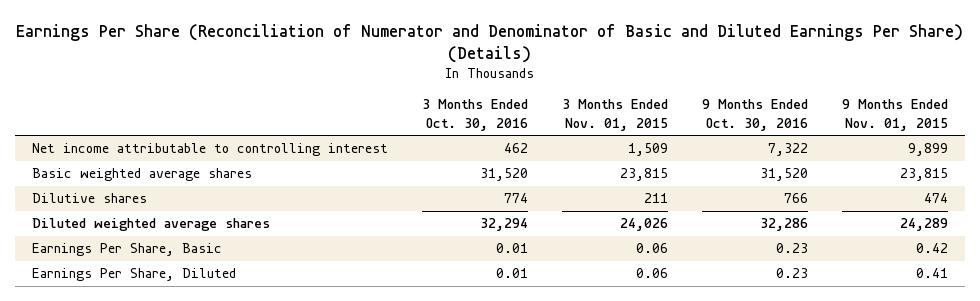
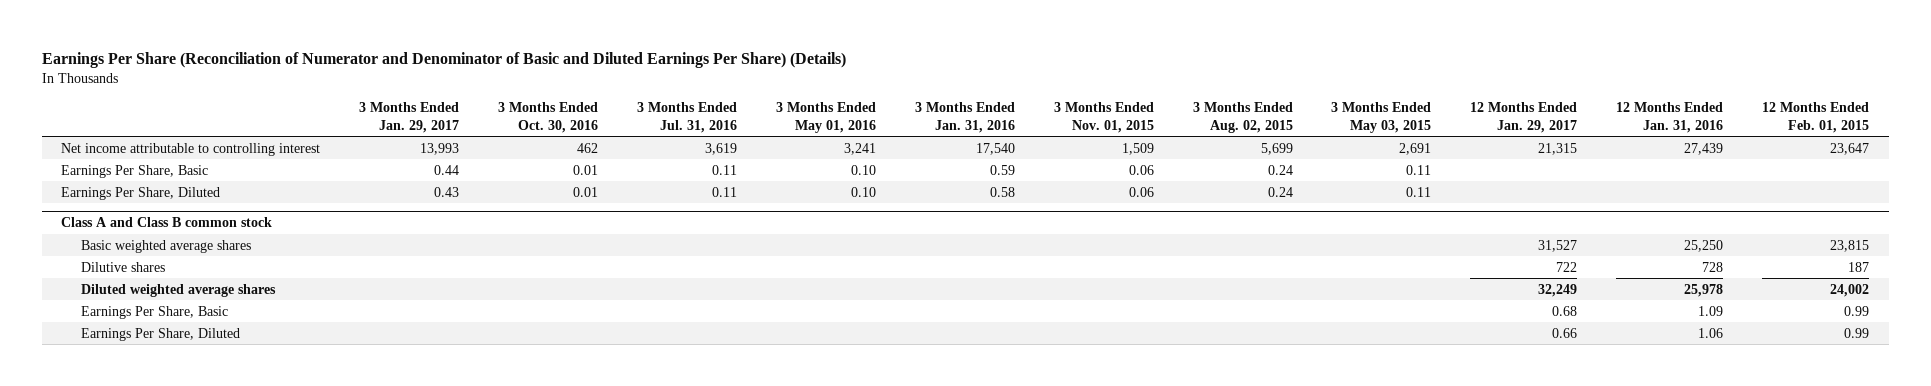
- | 3 Months Ended Oct. 30, 2016 | 3 Months Ended Nov. 01, 2015 | 9 Months Ended Oct. 30, 2016 | 9 Months Ended Nov. 01, 2015
+ | 3 Months Ended Jan. 29, 2017 | 3 Months Ended Oct. 30, 2016 | 3 Months Ended Jul. 31, 2016 | 3 Months Ended May 01, 2016 | 3 Months Ended Jan. 31, 2016 | 3 Months Ended Nov. 01, 2015 | 3 Months Ended Aug. 02, 2015 | 3 Months Ended May 03, 2015 | 12 Months Ended Jan. 29, 2017 | 12 Months Ended Jan. 31, 2016 | 12 Months Ended Feb. 01, 2015
- Basic weighted average shares | 31,520 | 23,815 | 31,520 | 23,815
- Dilutive shares | 774 | 211 | 766 | 474
- Diluted weighted average shares | 32,294 | 24,026 | 32,286 | 24,289
+ Class A and Class B common stock
+ Basic weighted average shares | | | | | | | | | 31,527 | 25,250 | 23,815
+ Dilutive shares | | | | | | | | | 722 | 728 | 187
+ Diluted weighted average shares | | | | | | | | | 32,249 | 25,978 | 24,002
+ Earnings Per Share, Basic | | | | | | | | | 0.68 | 1.09 | 0.99
+ Earnings Per Share, Diluted | | | | | | | | | 0.66 | 1.06 | 0.99

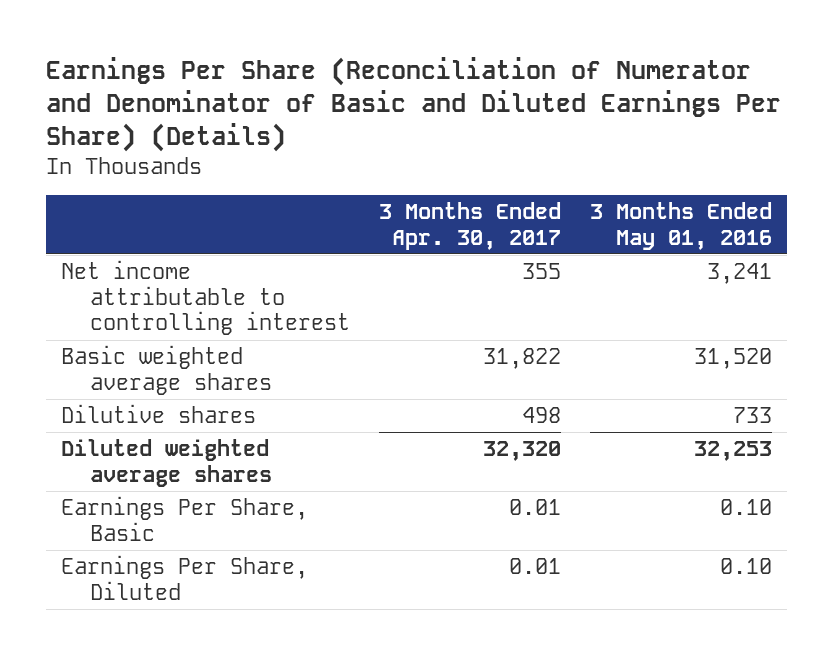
- | 3 Months Ended Jan. 29, 2017 | 3 Months Ended Oct. 30, 2016 | 3 Months Ended Jul. 31, 2016 | 3 Months Ended May 01, 2016 | 3 Months Ended Jan. 31, 2016 | 3 Months Ended Nov. 01, 2015 | 3 Months Ended Aug. 02, 2015 | 3 Months Ended May 03, 2015 | 12 Months Ended Jan. 29, 2017 | 12 Months Ended Jan. 31, 2016 | 12 Months Ended Feb. 01, 2015
+ | 3 Months Ended Apr. 30, 2017 | 3 Months Ended May 01, 2016
+ Basic weighted average shares | 31,822 | 31,520
+ Dilutive shares | 498 | 733
+ Diluted weighted average shares | 32,320 | 32,253
- Class A and Class B common stock
- Basic weighted average shares | | | | | | | | | 31,527 | 25,250 | 23,815
- Dilutive shares | | | | | | | | | 722 | 728 | 187
- Diluted weighted average shares | | | | | | | | | 32,249 | 25,978 | 24,002
- Earnings Per Share, Basic | | | | | | | | | 0.68 | 1.09 | 0.99
- Earnings Per Share, Diluted | | | | | | | | | 0.66 | 1.06 | 0.99

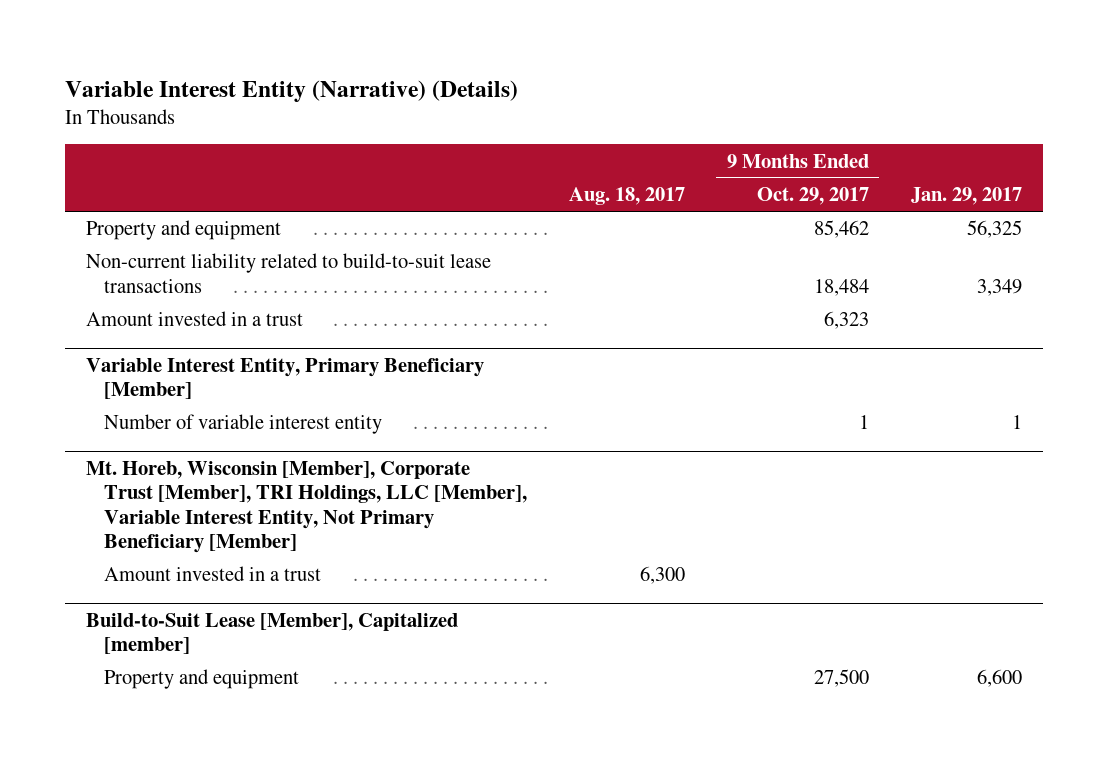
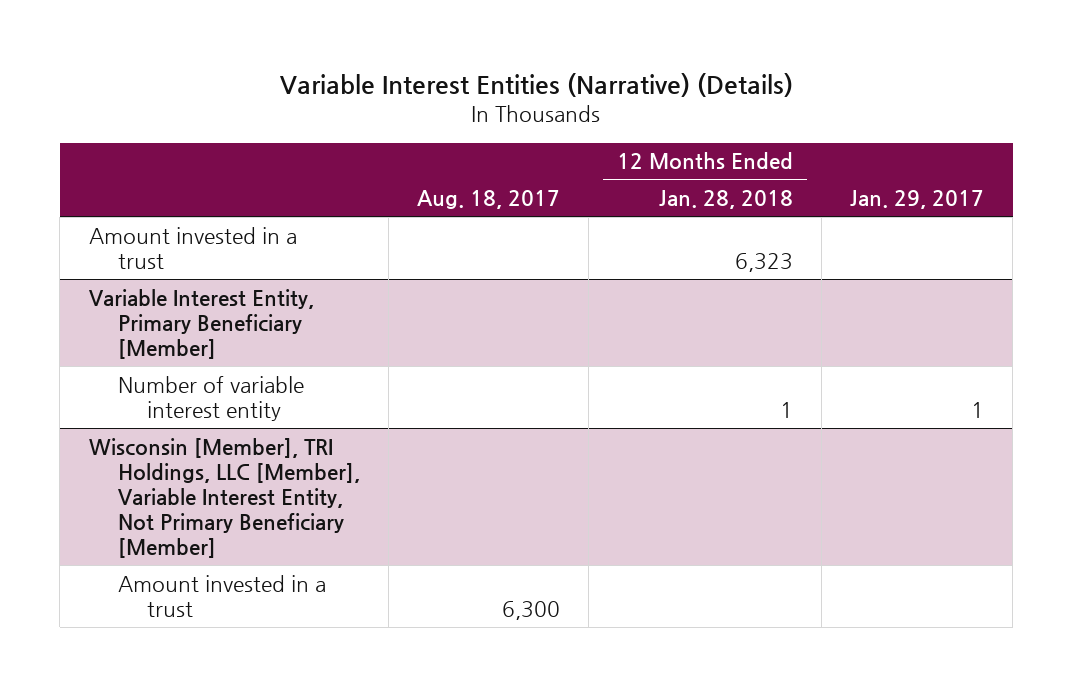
- Variable Interest Entity (Narrative) (Details)
+ Variable Interest Entities (Narrative) (Details)
- | Aug. 18, 2017 | 9 Months Ended Oct. 29, 2017 | Jan. 29, 2017
+ | Aug. 18, 2017 | 12 Months Ended Jan. 28, 2018 | Jan. 29, 2017
- Property and equipment | | 85,462 | 56,325
- Non-current liability related to build-to-suit lease transactions | | 18,484 | 3,349
- Mt. Horeb, Wisconsin [Member], Corporate Trust [Member], TRI Holdings, LLC [Member], Variable Interest Entity, Not Primary Beneficiary [Member]
+ Wisconsin [Member], TRI Holdings, LLC [Member], Variable Interest Entity, Not Primary Beneficiary [Member]
- Build-to-Suit Lease [Member], Capitalized [member]
- Property and equipment | | 27,500 | 6,600

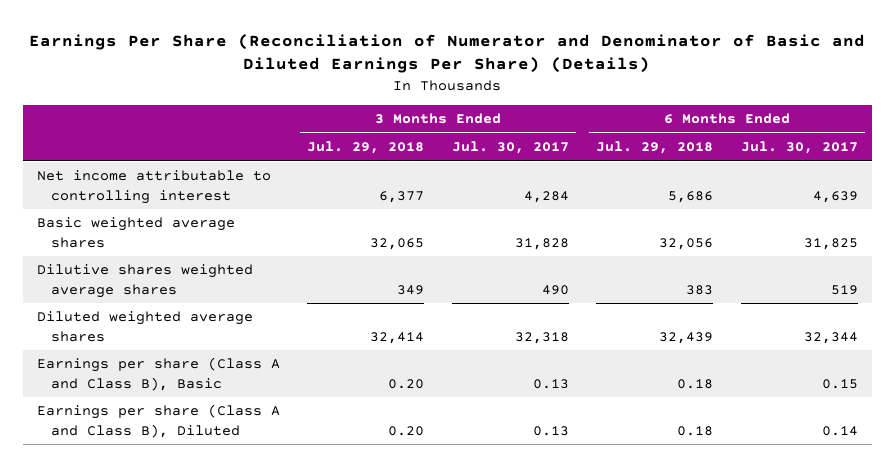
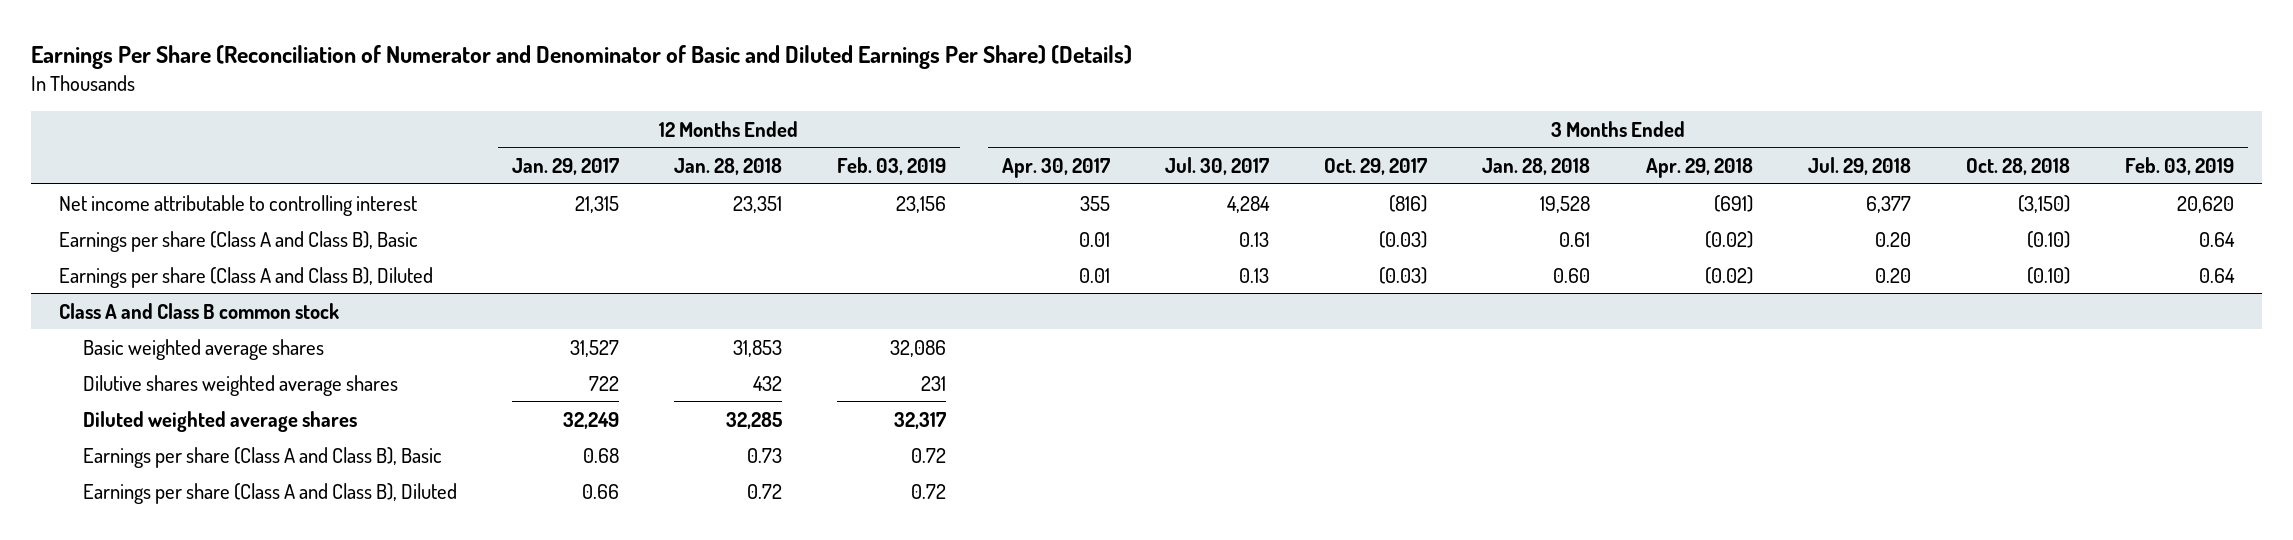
- | 3 Months Ended Jul. 29, 2018 | 3 Months Ended Jul. 30, 2017 | 6 Months Ended Jul. 29, 2018 | 6 Months Ended Jul. 30, 2017
+ | 12 Months Ended Jan. 29, 2017 | 12 Months Ended Jan. 28, 2018 | 12 Months Ended Feb. 03, 2019 | 3 Months Ended Apr. 30, 2017 | 3 Months Ended Jul. 30, 2017 | 3 Months Ended Oct. 29, 2017 | 3 Months Ended Jan. 28, 2018 | 3 Months Ended Apr. 29, 2018 | 3 Months Ended Jul. 29, 2018 | 3 Months Ended Oct. 28, 2018 | 3 Months Ended Feb. 03, 2019
- Basic weighted average shares | 32,065 | 31,828 | 32,056 | 31,825
- Dilutive shares weighted average shares | 349 | 490 | 383 | 519
- Diluted weighted average shares | 32,414 | 32,318 | 32,439 | 32,344
+ Class A and Class B common stock
+ Basic weighted average shares | 31,527 | 31,853 | 32,086 | | | | | | | |
+ Dilutive shares weighted average shares | 722 | 432 | 231 | | | | | | | |
+ Diluted weighted average shares | 32,249 | 32,285 | 32,317 | | | | | | | |
+ Earnings per share (Class A and Class B), Basic | 0.68 | 0.73 | 0.72 | | | | | | | |
+ Earnings per share (Class A and Class B), Diluted | 0.66 | 0.72 | 0.72 | | | | | | | |

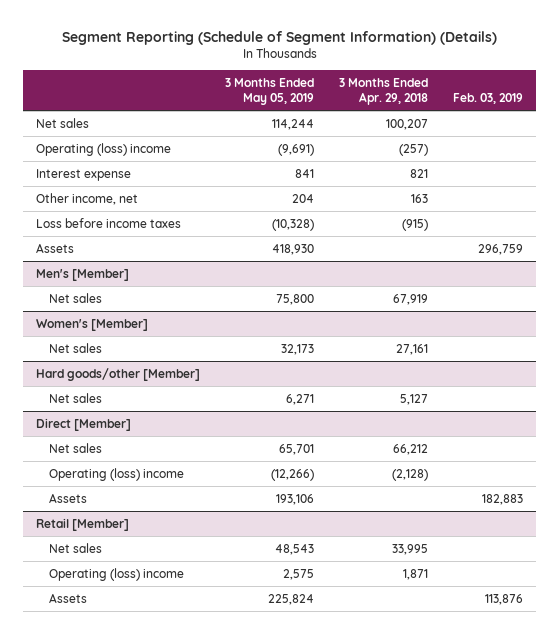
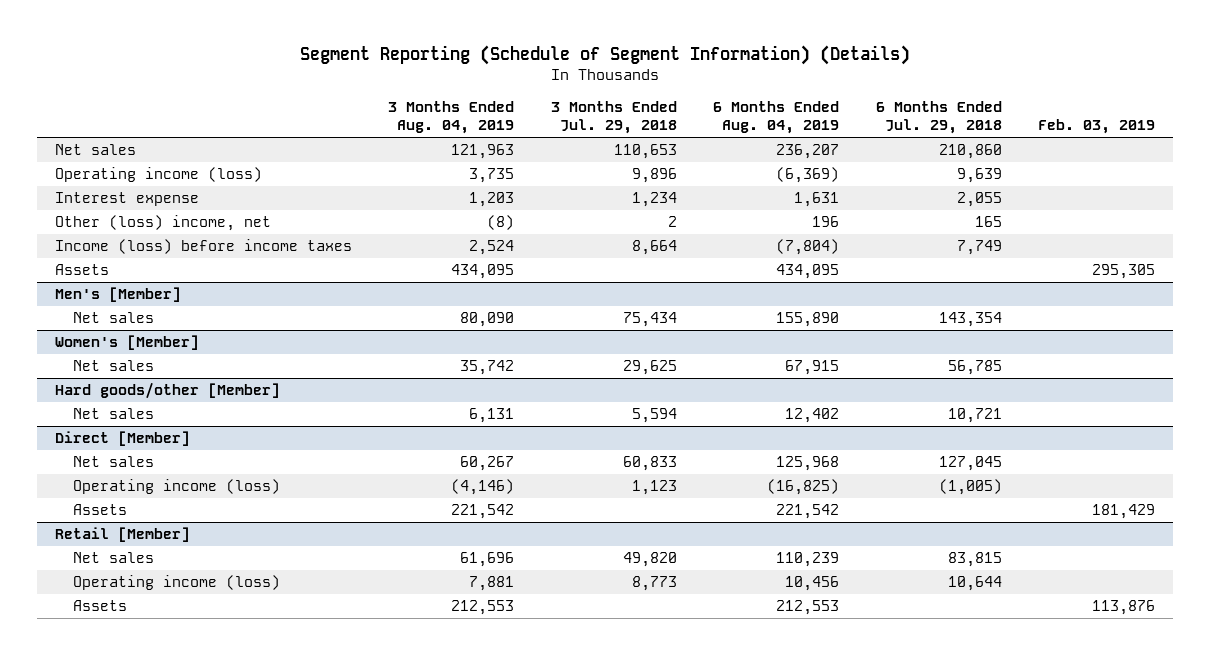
- | 3 Months Ended May 05, 2019 | 3 Months Ended Apr. 29, 2018 | Feb. 03, 2019
+ | 3 Months Ended Aug. 04, 2019 | 3 Months Ended Jul. 29, 2018 | 6 Months Ended Aug. 04, 2019 | 6 Months Ended Jul. 29, 2018 | Feb. 03, 2019
- Operating (loss) income | (9,691) | (257) |
+ Operating income (loss) | 3,735 | 9,896 | (6,369) | 9,639 |
- Other income, net | 204 | 163 |
- Loss before income taxes | (10,328) | (915) |
- Assets | 418,930 | | 296,759
+ Other (loss) income, net | (8) | 2 | 196 | 165 |
+ Income (loss) before income taxes | 2,524 | 8,664 | (7,804) | 7,749 |
+ Assets | 434,095 | | 434,095 | | 295,305
@ Direct [Member]
- Operating (loss) income | (12,266) | (2,128) |
- Assets | 193,106 | | 182,883
+ Operating income (loss) | (4,146) | 1,123 | (16,825) | (1,005) |
+ Assets | 221,542 | | 221,542 | | 181,429
@ Retail [Member]
- Operating (loss) income | 2,575 | 1,871 |
+ Operating income (loss) | 7,881 | 8,773 | 10,456 | 10,644 |

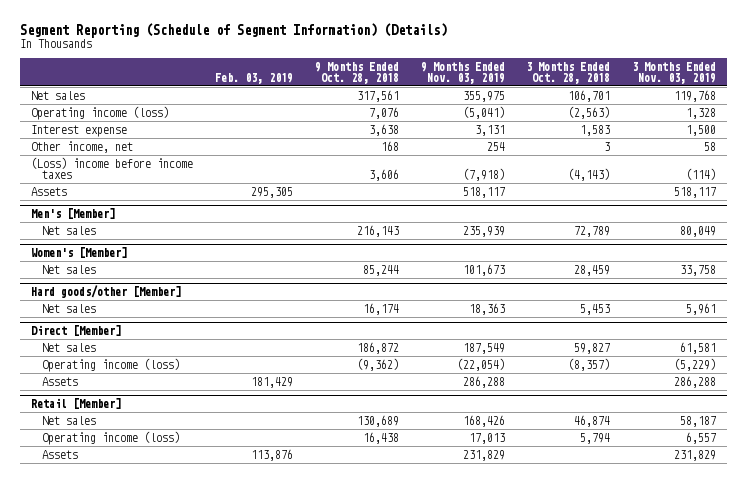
- | 3 Months Ended Aug. 04, 2019 | 3 Months Ended Jul. 29, 2018 | 6 Months Ended Aug. 04, 2019 | 6 Months Ended Jul. 29, 2018 | Feb. 03, 2019
+ | Feb. 03, 2019 | 9 Months Ended Oct. 28, 2018 | 9 Months Ended Nov. 03, 2019 | 3 Months Ended Oct. 28, 2018 | 3 Months Ended Nov. 03, 2019
- Other (loss) income, net | (8) | 2 | 196 | 165 |
- Income (loss) before income taxes | 2,524 | 8,664 | (7,804) | 7,749 |
+ Other income, net | | 168 | 254 | 3 | 58
+ (Loss) income before income taxes | | 3,606 | (7,918) | (4,143) | (114)

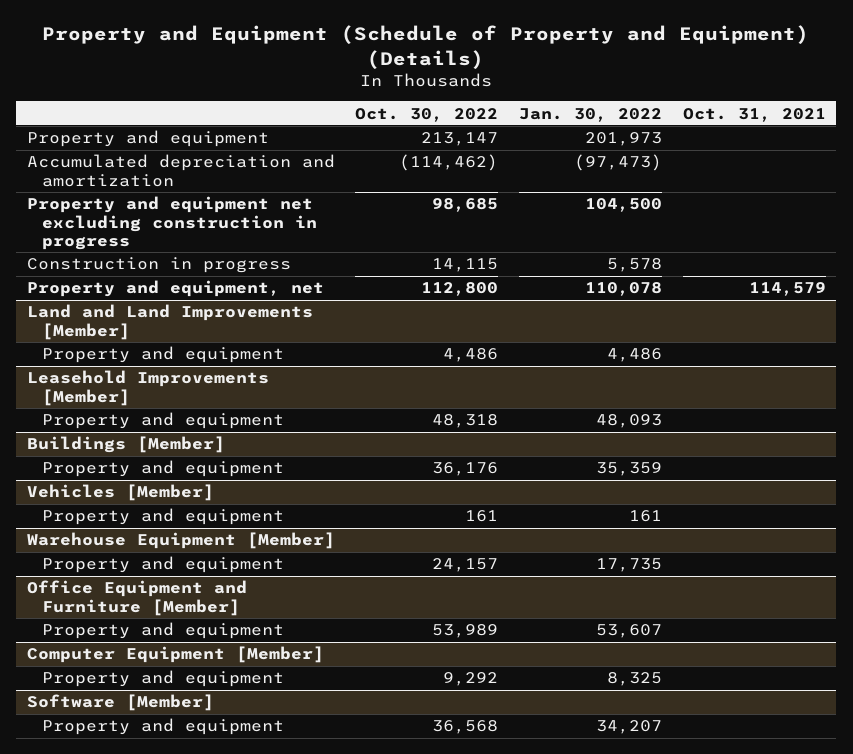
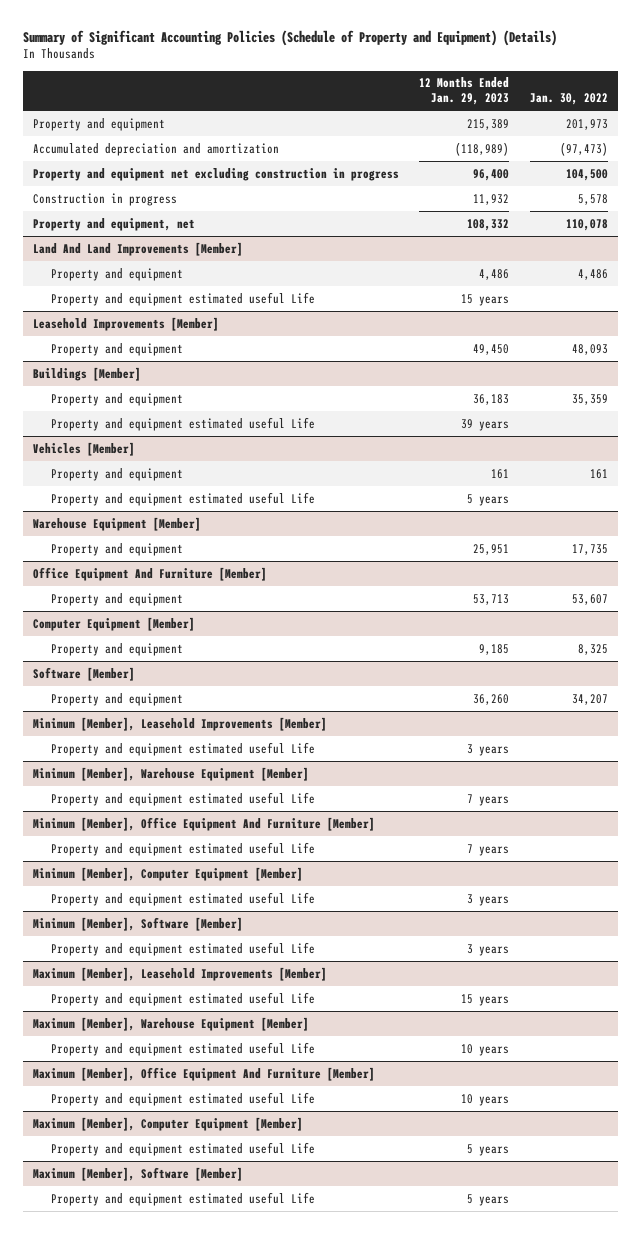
- Property and Equipment (Schedule of Property and Equipment) (Details)
+ Summary of Significant Accounting Policies (Schedule of Property and Equipment) (Details)
- | Oct. 30, 2022 | Jan. 30, 2022 | Oct. 31, 2021
+ | 12 Months Ended Jan. 29, 2023 | Jan. 30, 2022
- Land and Land Improvements [Member]
+ Land And Land Improvements [Member]
+ Property and equipment estimated useful Life | 15 years |
@ Buildings [Member]
+ Property and equipment estimated useful Life | 39 years |
@ Vehicles [Member]
+ Property and equipment estimated useful Life | 5 years |
- Office Equipment and Furniture [Member]
+ Office Equipment And Furniture [Member]
+ Minimum [Member], Leasehold Improvements [Member]
+ Property and equipment estimated useful Life | 3 years |
+ Minimum [Member], Warehouse Equipment [Member]
+ Property and equipment estimated useful Life | 7 years |
+ Minimum [Member], Office Equipment And Furniture [Member]
+ Property and equipment estimated useful Life | 7 years |
+ Minimum [Member], Computer Equipment [Member]
+ Property and equipment estimated useful Life | 3 years |
+ Minimum [Member], Software [Member]
+ Property and equipment estimated useful Life | 3 years |
+ Maximum [Member], Leasehold Improvements [Member]
+ Property and equipment estimated useful Life | 15 years |
+ Maximum [Member], Warehouse Equipment [Member]
+ Property and equipment estimated useful Life | 10 years |
+ Maximum [Member], Office Equipment And Furniture [Member]
+ Property and equipment estimated useful Life | 10 years |
+ Maximum [Member], Computer Equipment [Member]
+ Property and equipment estimated useful Life | 5 years |
+ Maximum [Member], Software [Member]
+ Property and equipment estimated useful Life | 5 years |

